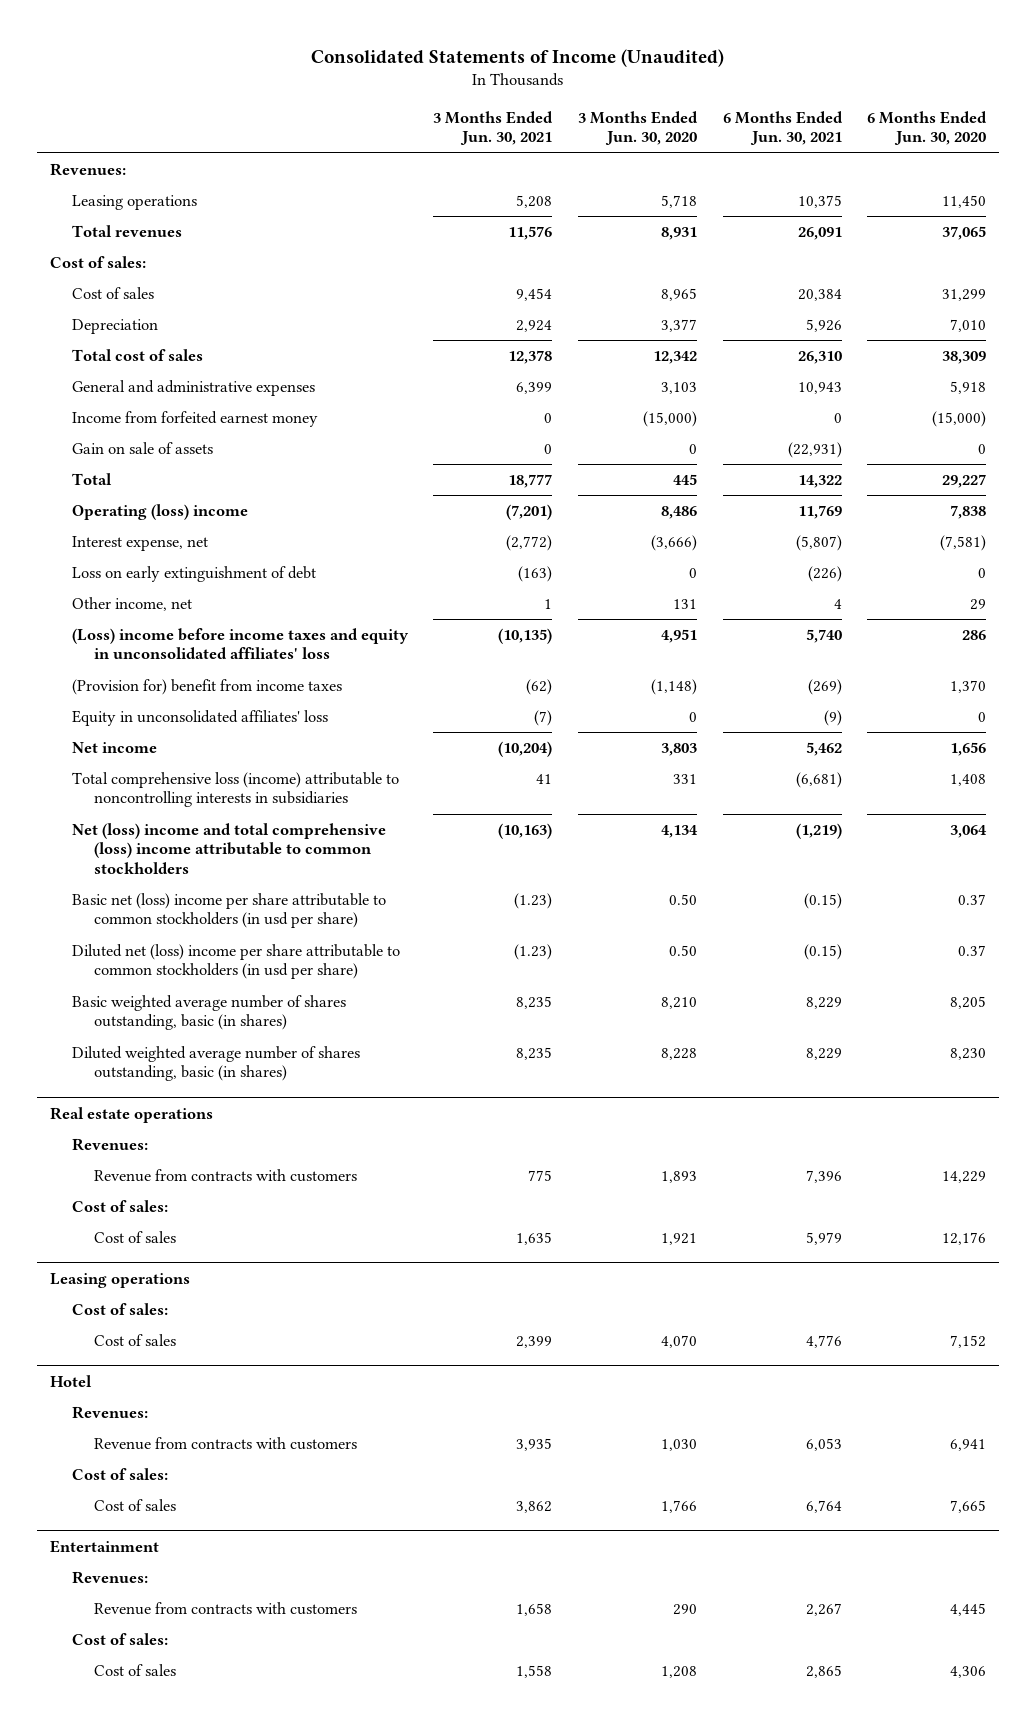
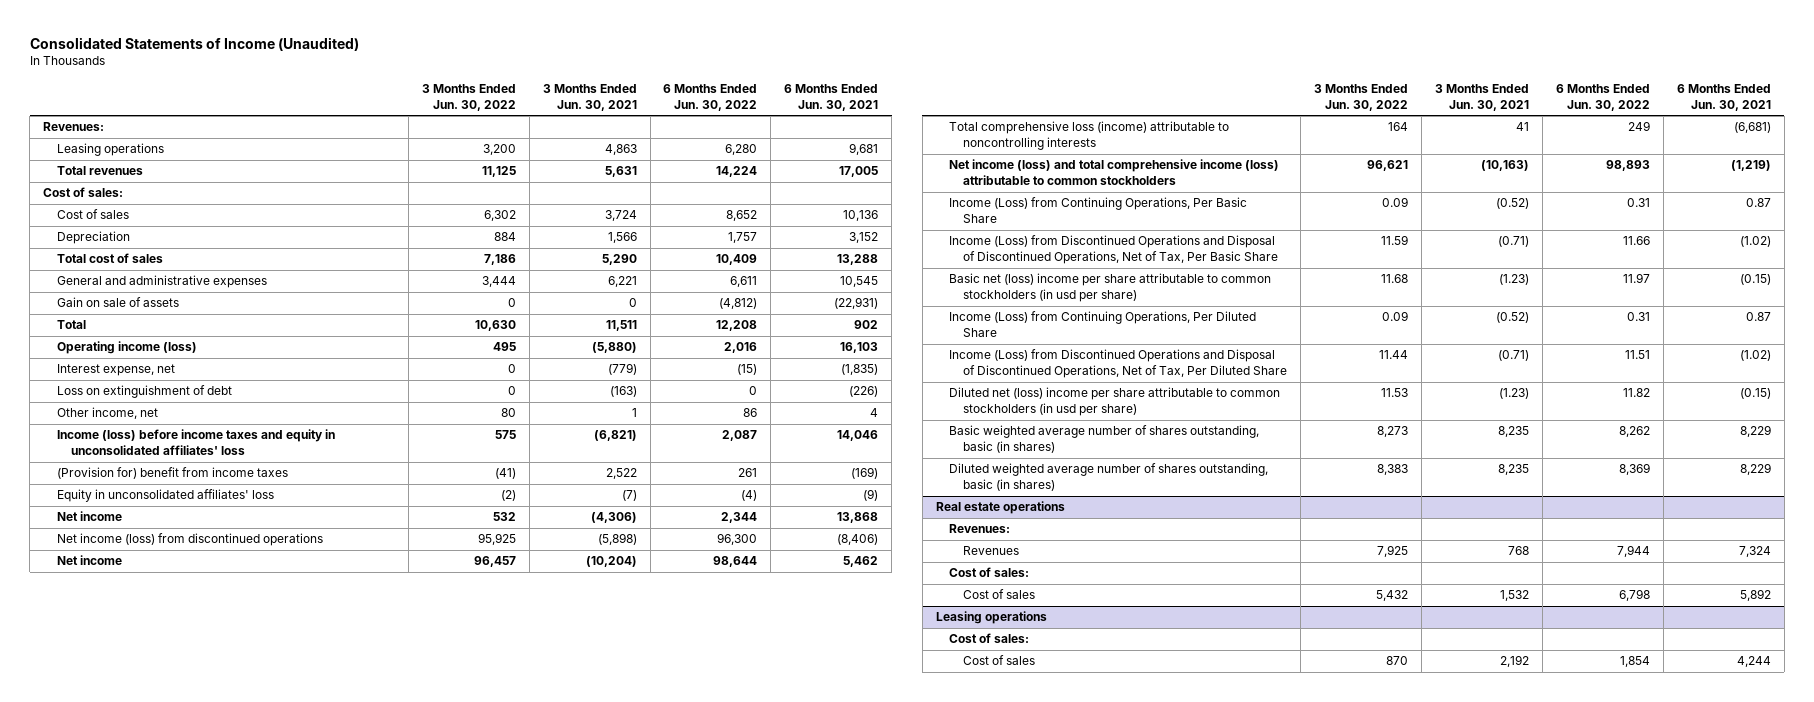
- | 3 Months Ended Jun. 30, 2021 | 3 Months Ended Jun. 30, 2020 | 6 Months Ended Jun. 30, 2021 | 6 Months Ended Jun. 30, 2020
+ | 3 Months Ended Jun. 30, 2022 | 3 Months Ended Jun. 30, 2021 | 6 Months Ended Jun. 30, 2022 | 6 Months Ended Jun. 30, 2021
- Leasing operations | 5,208 | 5,718 | 10,375 | 11,450
- Total revenues | 11,576 | 8,931 | 26,091 | 37,065
+ Leasing operations | 3,200 | 4,863 | 6,280 | 9,681
+ Total revenues | 11,125 | 5,631 | 14,224 | 17,005
- Cost of sales | 9,454 | 8,965 | 20,384 | 31,299
- Depreciation | 2,924 | 3,377 | 5,926 | 7,010
- Total cost of sales | 12,378 | 12,342 | 26,310 | 38,309
- General and administrative expenses | 6,399 | 3,103 | 10,943 | 5,918
- Income from forfeited earnest money | 0 | (15,000) | 0 | (15,000)
+ Cost of sales | 6,302 | 3,724 | 8,652 | 10,136
+ Depreciation | 884 | 1,566 | 1,757 | 3,152
+ Total cost of sales | 7,186 | 5,290 | 10,409 | 13,288
+ General and administrative expenses | 3,444 | 6,221 | 6,611 | 10,545
- Total | 18,777 | 445 | 14,322 | 29,227
- Operating (loss) income | (7,201) | 8,486 | 11,769 | 7,838
- Interest expense, net | (2,772) | (3,666) | (5,807) | (7,581)
- Loss on early extinguishment of debt | (163) | 0 | (226) | 0
+ Total | 10,630 | 11,511 | 12,208 | 902
+ Operating income (loss) | 495 | (5,880) | 2,016 | 16,103
+ Interest expense, net | 0 | (779) | (15) | (1,835)
+ Loss on extinguishment of debt | 0 | (163) | 0 | (226)
- (Loss) income before income taxes and equity in unconsolidated affiliates' loss | (10,135) | 4,951 | 5,740 | 286
- (Provision for) benefit from income taxes | (62) | (1,148) | (269) | 1,370
+ Income (loss) before income taxes and equity in unconsolidated affiliates' loss | 575 | (6,821) | 2,087 | 14,046
+ (Provision for) benefit from income taxes | (41) | 2,522 | 261 | (169)
+ Net income | 532 | (4,306) | 2,344 | 13,868
+ Net income (loss) from discontinued operations | 95,925 | (5,898) | 96,300 | (8,406)
- Total comprehensive loss (income) attributable to noncontrolling interests in subsidiaries | 41 | 331 | (6,681) | 1,408
- Net (loss) income and total comprehensive (loss) income attributable to common stockholders | (10,163) | 4,134 | (1,219) | 3,064
+ Total comprehensive loss (income) attributable to noncontrolling interests | 164 | 41 | 249 | (6,681)
+ Net income (loss) and total comprehensive income (loss) attributable to common stockholders | 96,621 | (10,163) | 98,893 | (1,219)
+ Income (Loss) from Continuing Operations, Per Basic Share | 0.09 | (0.52) | 0.31 | 0.87
+ Income (Loss) from Discontinued Operations and Disposal of Discontinued Operations, Net of Tax, Per Basic Share | 11.59 | (0.71) | 11.66 | (1.02)
+ Income (Loss) from Continuing Operations, Per Diluted Share | 0.09 | (0.52) | 0.31 | 0.87
+ Income (Loss) from Discontinued Operations and Disposal of Discontinued Operations, Net of Tax, Per Diluted Share | 11.44 | (0.71) | 11.51 | (1.02)
@ Real estate operations
- Revenue from contracts with customers | 775 | 1,893 | 7,396 | 14,229
+ Revenues | 7,925 | 768 | 7,944 | 7,324
- Cost of sales | 1,635 | 1,921 | 5,979 | 12,176
+ Cost of sales | 5,432 | 1,532 | 6,798 | 5,892
@ Leasing operations
- Cost of sales | 2,399 | 4,070 | 4,776 | 7,152
- Hotel
- Revenues:
- Revenue from contracts with customers | 3,935 | 1,030 | 6,053 | 6,941
- Cost of sales:
- Cost of sales | 3,862 | 1,766 | 6,764 | 7,665
- Entertainment
- Revenues:
- Revenue from contracts with customers | 1,658 | 290 | 2,267 | 4,445
- Cost of sales:
- Cost of sales | 1,558 | 1,208 | 2,865 | 4,306
@ Leasing operations
+ Cost of sales | 870 | 2,192 | 1,854 | 4,244

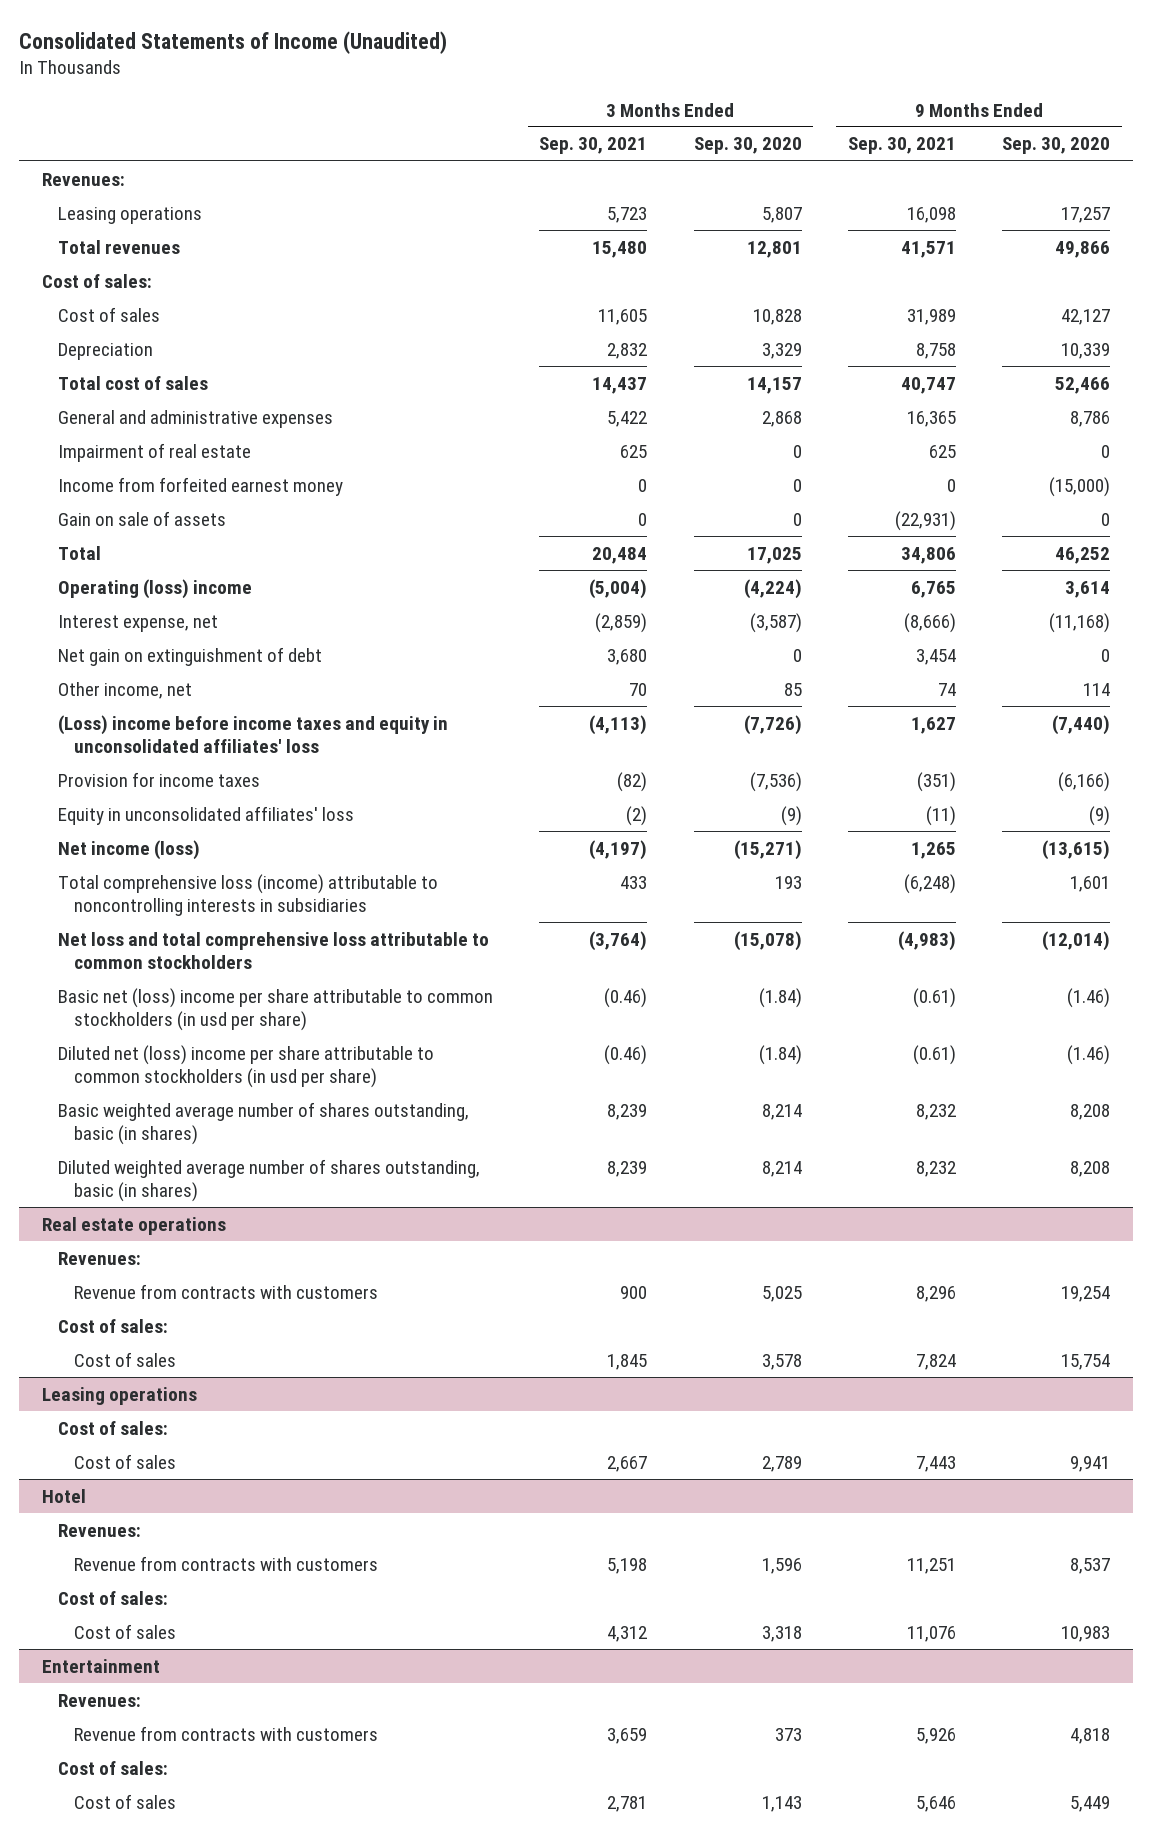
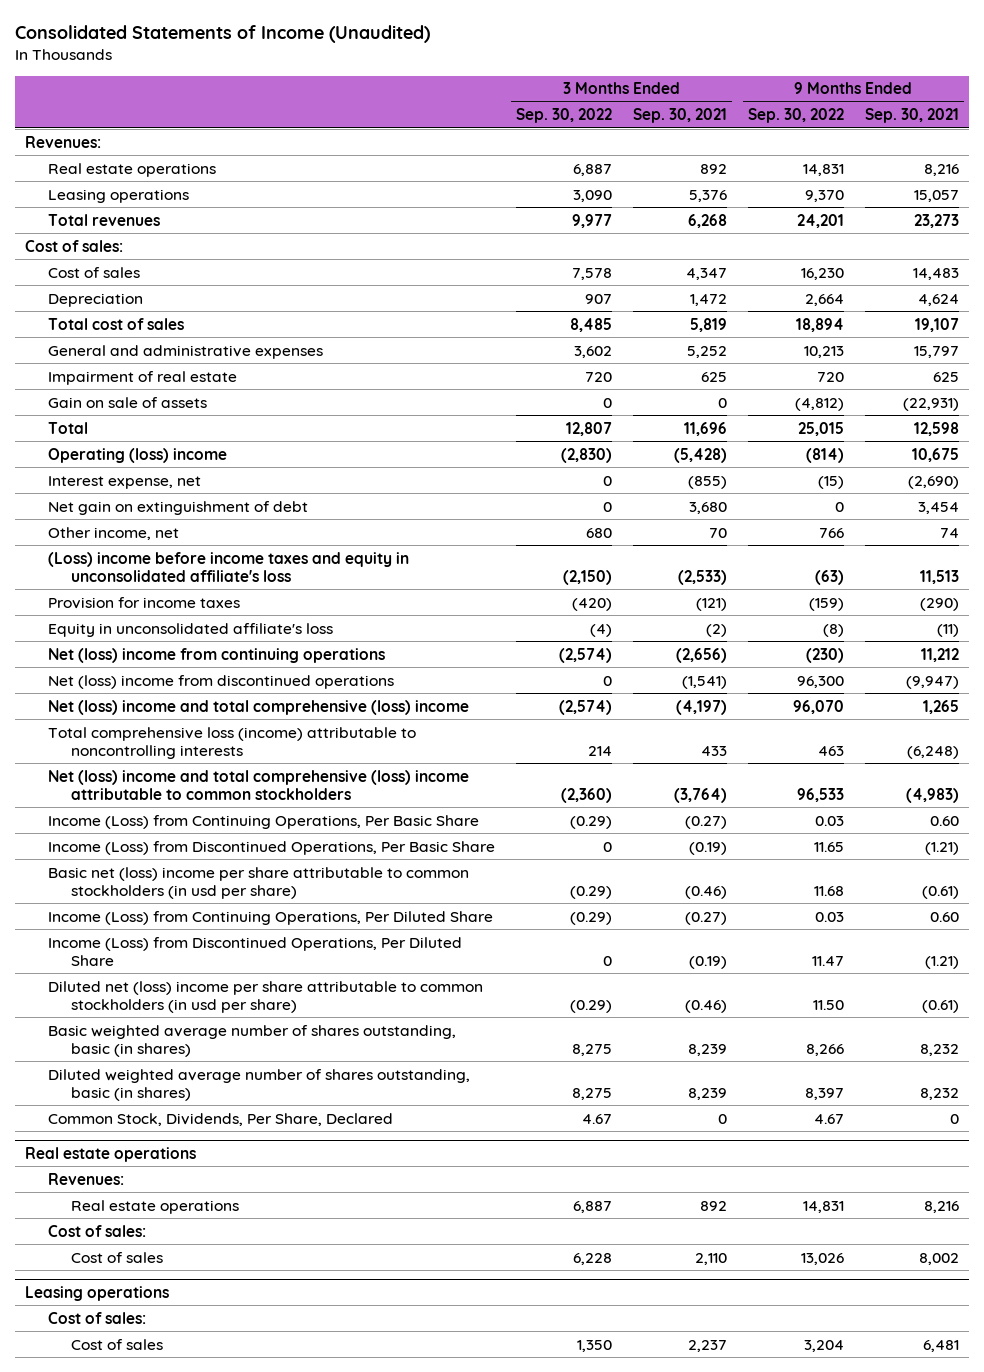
- | 3 Months Ended Sep. 30, 2021 | 3 Months Ended Sep. 30, 2020 | 9 Months Ended Sep. 30, 2021 | 9 Months Ended Sep. 30, 2020
+ | 3 Months Ended Sep. 30, 2022 | 3 Months Ended Sep. 30, 2021 | 9 Months Ended Sep. 30, 2022 | 9 Months Ended Sep. 30, 2021
- Leasing operations | 5,723 | 5,807 | 16,098 | 17,257
- Total revenues | 15,480 | 12,801 | 41,571 | 49,866
+ Real estate operations | 6,887 | 892 | 14,831 | 8,216
+ Leasing operations | 3,090 | 5,376 | 9,370 | 15,057
+ Total revenues | 9,977 | 6,268 | 24,201 | 23,273
- Cost of sales | 11,605 | 10,828 | 31,989 | 42,127
- Depreciation | 2,832 | 3,329 | 8,758 | 10,339
- Total cost of sales | 14,437 | 14,157 | 40,747 | 52,466
- General and administrative expenses | 5,422 | 2,868 | 16,365 | 8,786
+ Cost of sales | 7,578 | 4,347 | 16,230 | 14,483
+ Depreciation | 907 | 1,472 | 2,664 | 4,624
+ Total cost of sales | 8,485 | 5,819 | 18,894 | 19,107
+ General and administrative expenses | 3,602 | 5,252 | 10,213 | 15,797
- Income from forfeited earnest money | 0 | 0 | 0 | (15,000)
- Total | 20,484 | 17,025 | 34,806 | 46,252
- Operating (loss) income | (5,004) | (4,224) | 6,765 | 3,614
- Interest expense, net | (2,859) | (3,587) | (8,666) | (11,168)
+ Total | 12,807 | 11,696 | 25,015 | 12,598
+ Operating (loss) income | (2,830) | (5,428) | (814) | 10,675
+ Interest expense, net | 0 | (855) | (15) | (2,690)
- (Loss) income before income taxes and equity in unconsolidated affiliates' loss | (4,113) | (7,726) | 1,627 | (7,440)
- Provision for income taxes | (82) | (7,536) | (351) | (6,166)
- Equity in unconsolidated affiliates' loss | (2) | (9) | (11) | (9)
- Net income (loss) | (4,197) | (15,271) | 1,265 | (13,615)
- Total comprehensive loss (income) attributable to noncontrolling interests in subsidiaries | 433 | 193 | (6,248) | 1,601
- Net loss and total comprehensive loss attributable to common stockholders | (3,764) | (15,078) | (4,983) | (12,014)
+ (Loss) income before income taxes and equity in unconsolidated affiliate's loss | (2,150) | (2,533) | (63) | 11,513
+ Provision for income taxes | (420) | (121) | (159) | (290)
+ Equity in unconsolidated affiliate's loss | (4) | (2) | (8) | (11)
+ Net (loss) income from continuing operations | (2,574) | (2,656) | (230) | 11,212
+ Net (loss) income from discontinued operations | 0 | (1,541) | 96,300 | (9,947)
+ Net (loss) income and total comprehensive (loss) income | (2,574) | (4,197) | 96,070 | 1,265
+ Total comprehensive loss (income) attributable to noncontrolling interests | 214 | 433 | 463 | (6,248)
+ Net (loss) income and total comprehensive (loss) income attributable to common stockholders | (2,360) | (3,764) | 96,533 | (4,983)
+ Income (Loss) from Continuing Operations, Per Basic Share | (0.29) | (0.27) | 0.03 | 0.60
+ Income (Loss) from Discontinued Operations, Per Basic Share | 0 | (0.19) | 11.65 | (1.21)
+ Income (Loss) from Continuing Operations, Per Diluted Share | (0.29) | (0.27) | 0.03 | 0.60
+ Income (Loss) from Discontinued Operations, Per Diluted Share | 0 | (0.19) | 11.47 | (1.21)
+ Common Stock, Dividends, Per Share, Declared | 4.67 | 0 | 4.67 | 0
@ Real estate operations
- Revenue from contracts with customers | 900 | 5,025 | 8,296 | 19,254
+ Real estate operations | 6,887 | 892 | 14,831 | 8,216
- Cost of sales | 1,845 | 3,578 | 7,824 | 15,754
+ Cost of sales | 6,228 | 2,110 | 13,026 | 8,002
@ Leasing operations
- Cost of sales | 2,667 | 2,789 | 7,443 | 9,941
- Hotel
- Revenues:
- Revenue from contracts with customers | 5,198 | 1,596 | 11,251 | 8,537
- Cost of sales:
- Cost of sales | 4,312 | 3,318 | 11,076 | 10,983
- Entertainment
- Revenues:
- Revenue from contracts with customers | 3,659 | 373 | 5,926 | 4,818
- Cost of sales:
- Cost of sales | 2,781 | 1,143 | 5,646 | 5,449
@ Leasing operations
+ Cost of sales | 1,350 | 2,237 | 3,204 | 6,481

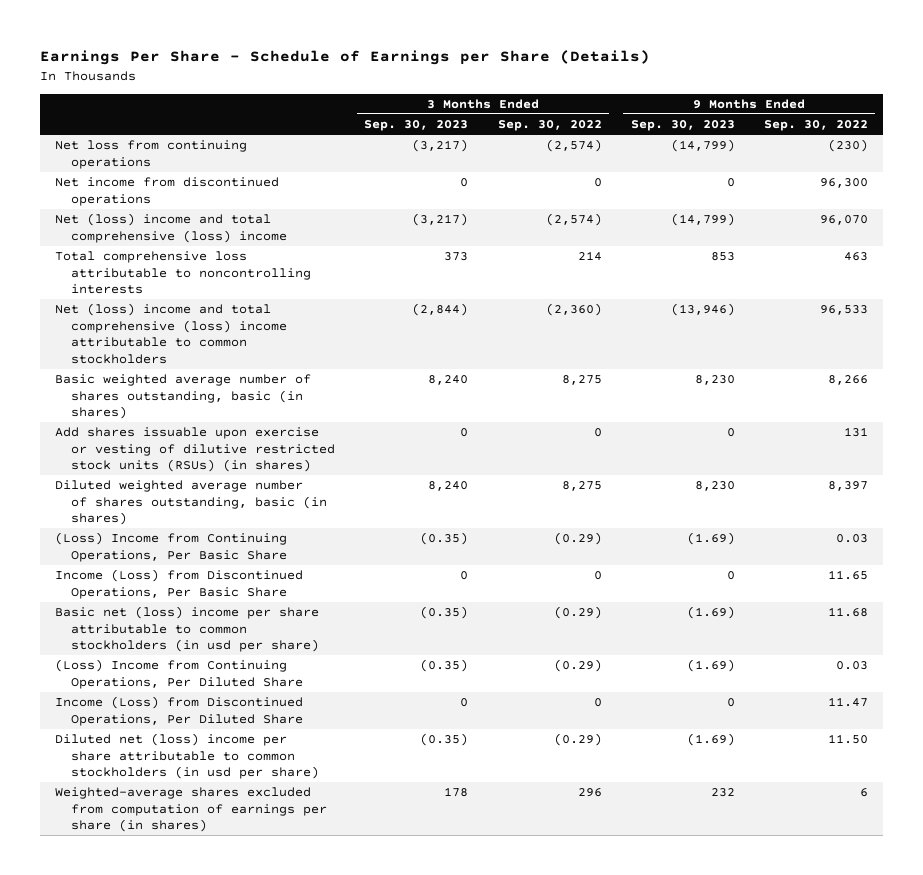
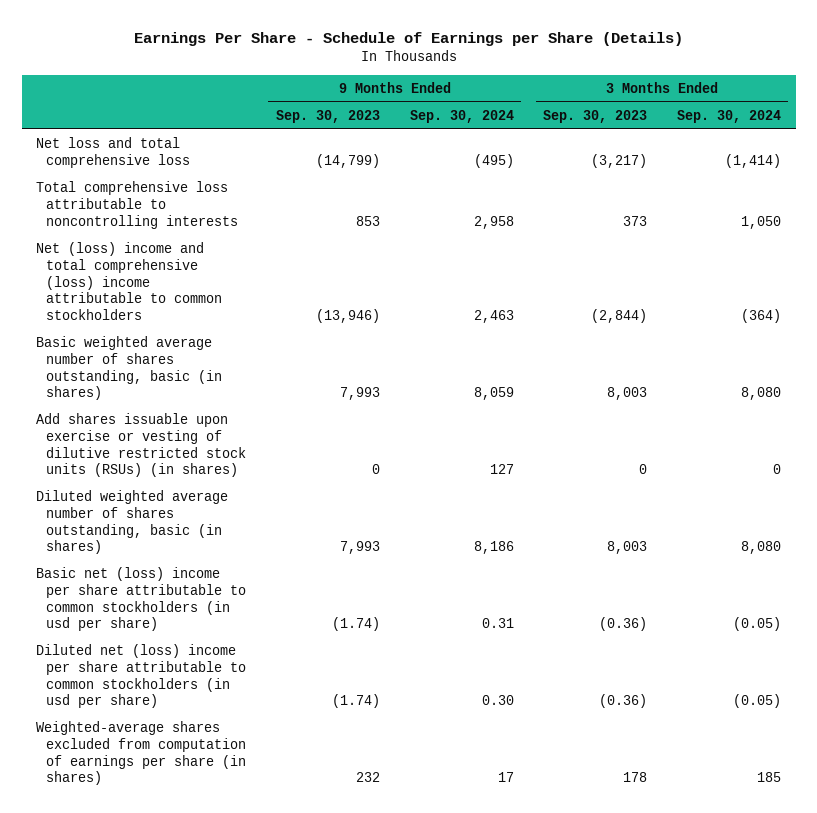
- | 3 Months Ended Sep. 30, 2023 | 3 Months Ended Sep. 30, 2022 | 9 Months Ended Sep. 30, 2023 | 9 Months Ended Sep. 30, 2022
+ | 9 Months Ended Sep. 30, 2023 | 9 Months Ended Sep. 30, 2024 | 3 Months Ended Sep. 30, 2023 | 3 Months Ended Sep. 30, 2024
- Net loss from continuing operations | (3,217) | (2,574) | (14,799) | (230)
- Net income from discontinued operations | 0 | 0 | 0 | 96,300
- Net (loss) income and total comprehensive (loss) income | (3,217) | (2,574) | (14,799) | 96,070
+ Net loss and total comprehensive loss | (14,799) | (495) | (3,217) | (1,414)
- Basic weighted average number of shares outstanding, basic (in shares) | 8,240 | 8,275 | 8,230 | 8,266
+ Basic weighted average number of shares outstanding, basic (in shares) | 7,993 | 8,059 | 8,003 | 8,080
- Diluted weighted average number of shares outstanding, basic (in shares) | 8,240 | 8,275 | 8,230 | 8,397
- (Loss) Income from Continuing Operations, Per Basic Share | (0.35) | (0.29) | (1.69) | 0.03
- Income (Loss) from Discontinued Operations, Per Basic Share | 0 | 0 | 0 | 11.65
- Basic net (loss) income per share attributable to common stockholders (in usd per share) | (0.35) | (0.29) | (1.69) | 11.68
- (Loss) Income from Continuing Operations, Per Diluted Share | (0.35) | (0.29) | (1.69) | 0.03
- Income (Loss) from Discontinued Operations, Per Diluted Share | 0 | 0 | 0 | 11.47
- Diluted net (loss) income per share attributable to common stockholders (in usd per share) | (0.35) | (0.29) | (1.69) | 11.50
+ Diluted weighted average number of shares outstanding, basic (in shares) | 7,993 | 8,186 | 8,003 | 8,080
+ Basic net (loss) income per share attributable to common stockholders (in usd per share) | (1.74) | 0.31 | (0.36) | (0.05)
+ Diluted net (loss) income per share attributable to common stockholders (in usd per share) | (1.74) | 0.30 | (0.36) | (0.05)

